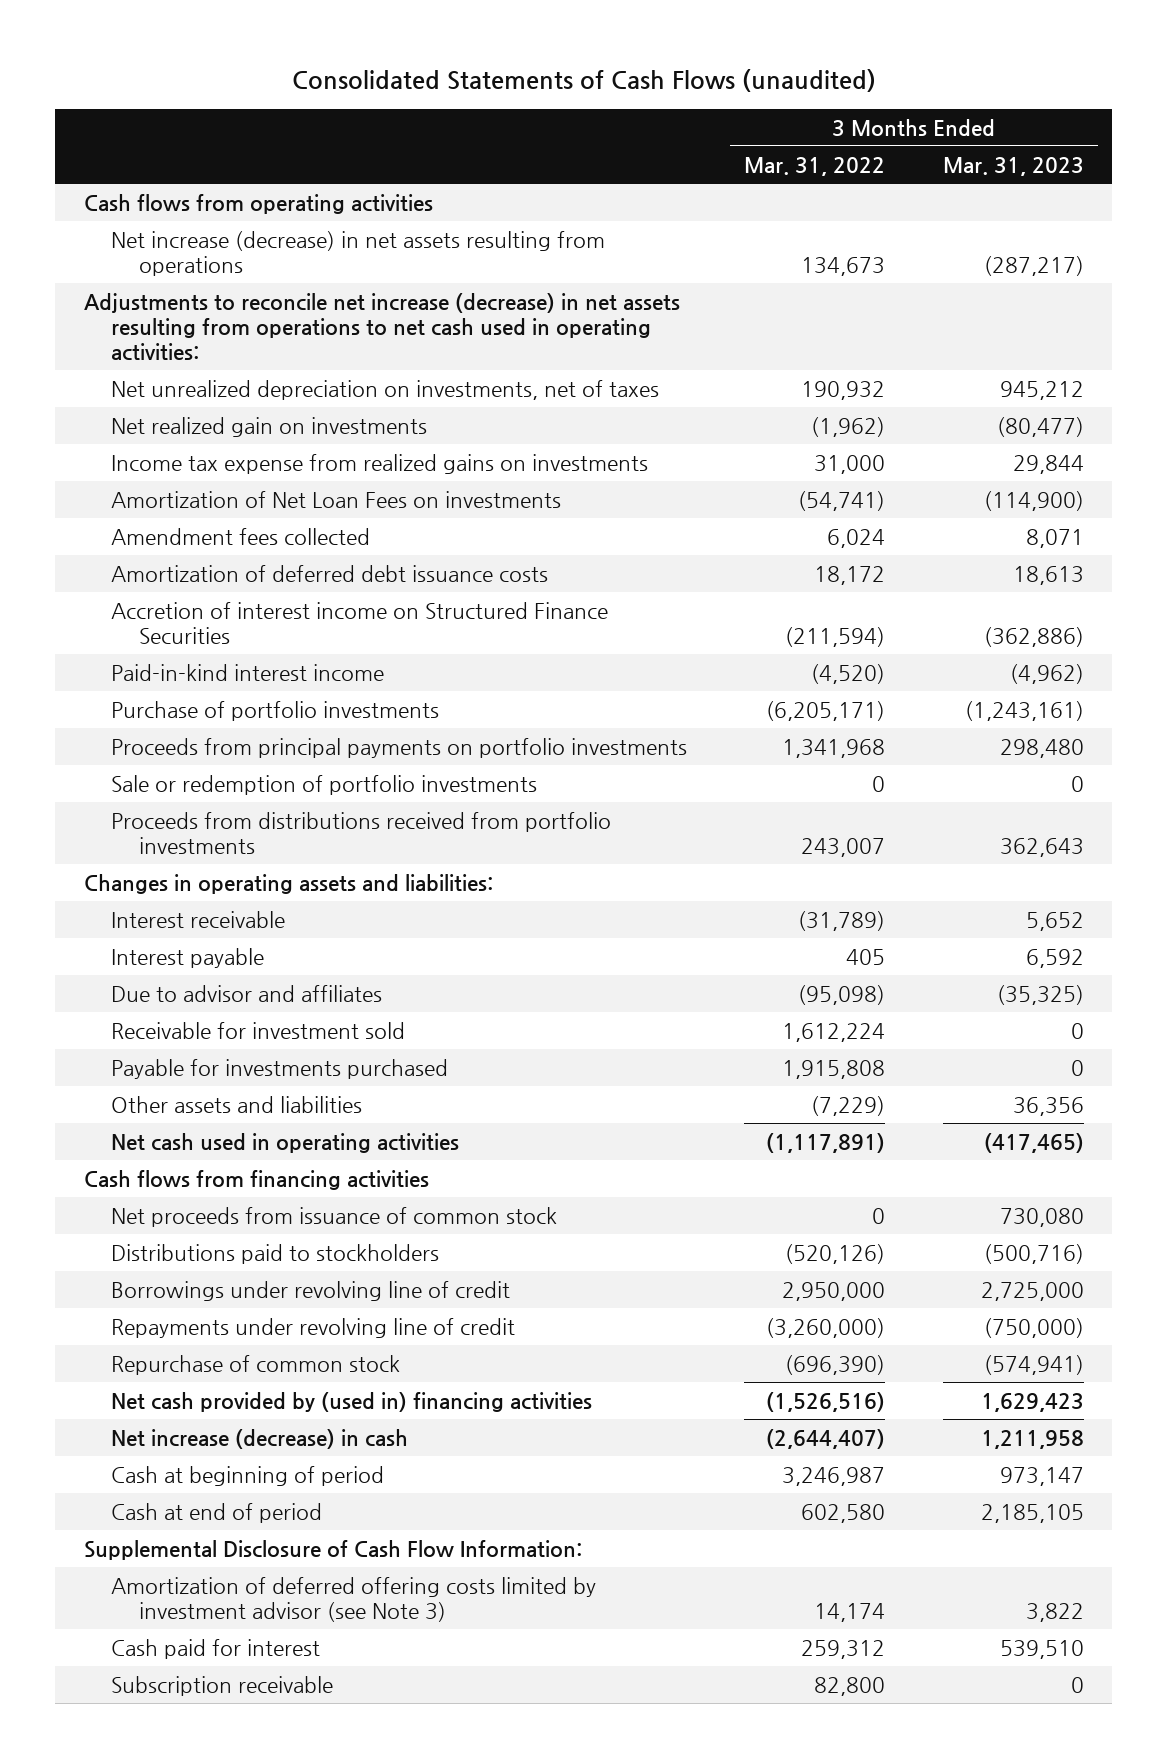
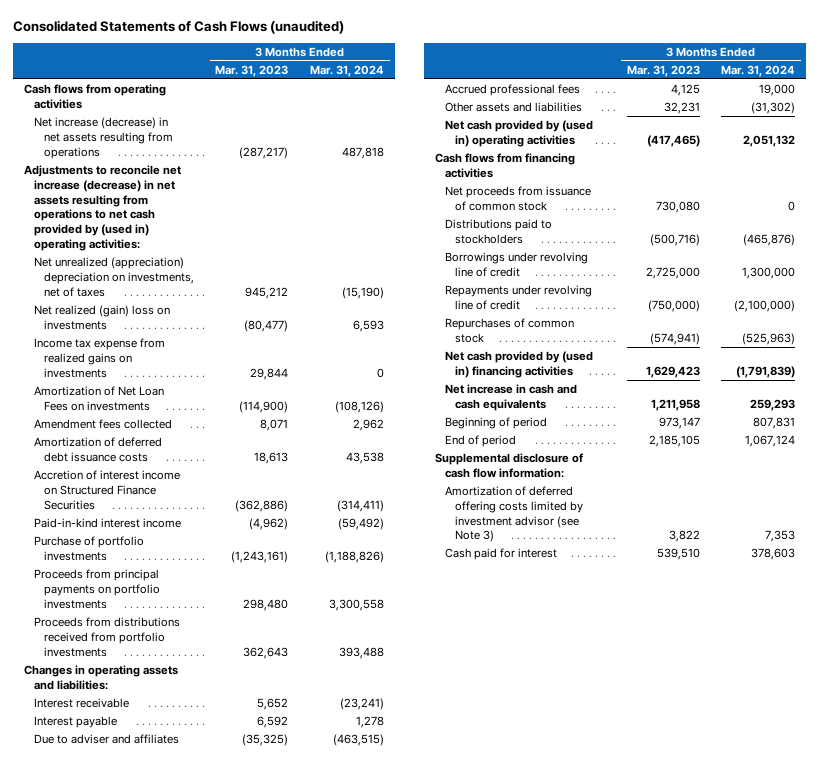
- | 3 Months Ended Mar. 31, 2022 | 3 Months Ended Mar. 31, 2023
+ | 3 Months Ended Mar. 31, 2023 | 3 Months Ended Mar. 31, 2024
- Adjustments to reconcile net increase (decrease) in net assets resulting from operations to net cash used in operating activities:
- Net unrealized depreciation on investments, net of taxes | 190,932 | 945,212
- Net realized gain on investments | (1,962) | (80,477)
+ Adjustments to reconcile net increase (decrease) in net assets resulting from operations to net cash provided by (used in) operating activities:
+ Net unrealized (appreciation) depreciation on investments, net of taxes | 945,212 | (15,190)
+ Net realized (gain) loss on investments | (80,477) | 6,593
- Sale or redemption of portfolio investments | 0 | 0
- Due to advisor and affiliates | (95,098) | (35,325)
- Receivable for investment sold | 1,612,224 | 0
- Payable for investments purchased | 1,915,808 | 0
- Other assets and liabilities | (7,229) | 36,356
- Net cash used in operating activities | (1,117,891) | (417,465)
+ Due to adviser and affiliates | (35,325) | (463,515)
+ Accrued professional fees | 4,125 | 19,000
+ Other assets and liabilities | 32,231 | (31,302)
+ Net cash provided by (used in) operating activities | (417,465) | 2,051,132
- Repurchase of common stock | (696,390) | (574,941)
+ Repurchases of common stock | (574,941) | (525,963)
- Net increase (decrease) in cash | (2,644,407) | 1,211,958
- Cash at beginning of period | 3,246,987 | 973,147
- Cash at end of period | 602,580 | 2,185,105
- Supplemental Disclosure of Cash Flow Information:
+ Net increase in cash and cash equivalents | 1,211,958 | 259,293
+ Beginning of period | 973,147 | 807,831
+ End of period | 2,185,105 | 1,067,124
+ Supplemental disclosure of cash flow information:
- Subscription receivable | 82,800 | 0

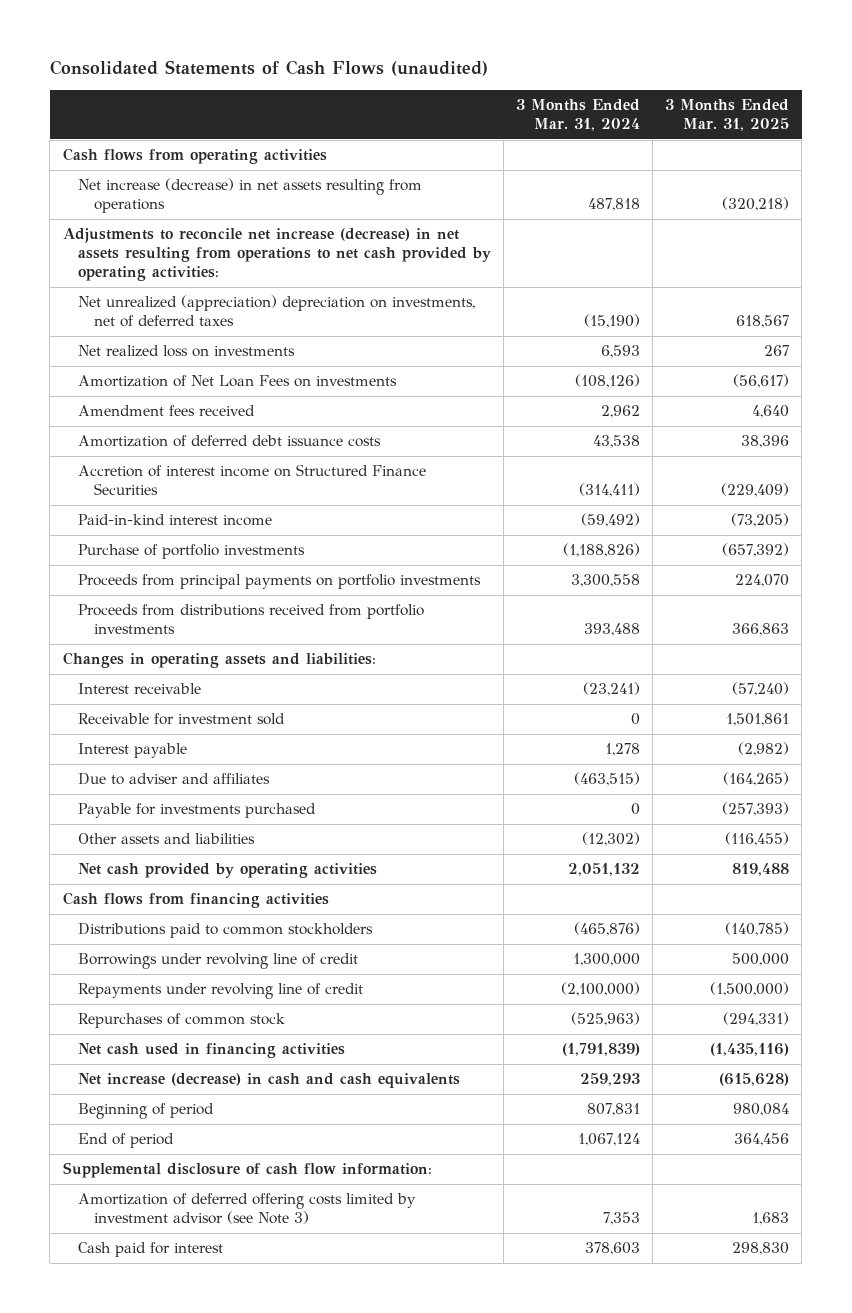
- | 3 Months Ended Mar. 31, 2023 | 3 Months Ended Mar. 31, 2024
+ | 3 Months Ended Mar. 31, 2024 | 3 Months Ended Mar. 31, 2025
- Adjustments to reconcile net increase (decrease) in net assets resulting from operations to net cash provided by (used in) operating activities:
- Net unrealized (appreciation) depreciation on investments, net of taxes | 945,212 | (15,190)
- Net realized (gain) loss on investments | (80,477) | 6,593
- Income tax expense from realized gains on investments | 29,844 | 0
+ Adjustments to reconcile net increase (decrease) in net assets resulting from operations to net cash provided by operating activities:
+ Net unrealized (appreciation) depreciation on investments, net of deferred taxes | (15,190) | 618,567
+ Net realized loss on investments | 6,593 | 267
- Amendment fees collected | 8,071 | 2,962
+ Amendment fees received | 2,962 | 4,640
+ Receivable for investment sold | 0 | 1,501,861
- Accrued professional fees | 4,125 | 19,000
- Other assets and liabilities | 32,231 | (31,302)
- Net cash provided by (used in) operating activities | (417,465) | 2,051,132
+ Payable for investments purchased | 0 | (257,393)
+ Other assets and liabilities | (12,302) | (116,455)
+ Net cash provided by operating activities | 2,051,132 | 819,488
- Net proceeds from issuance of common stock | 730,080 | 0
- Distributions paid to stockholders | (500,716) | (465,876)
+ Distributions paid to common stockholders | (465,876) | (140,785)
- Net cash provided by (used in) financing activities | 1,629,423 | (1,791,839)
- Net increase in cash and cash equivalents | 1,211,958 | 259,293
+ Net cash used in financing activities | (1,791,839) | (1,435,116)
+ Net increase (decrease) in cash and cash equivalents | 259,293 | (615,628)

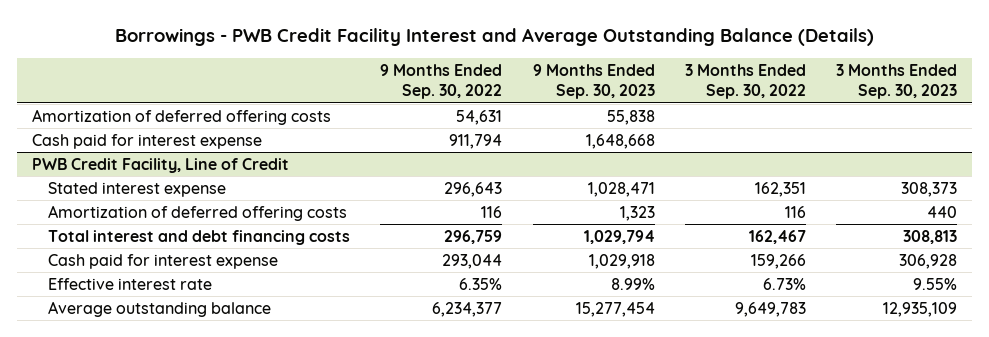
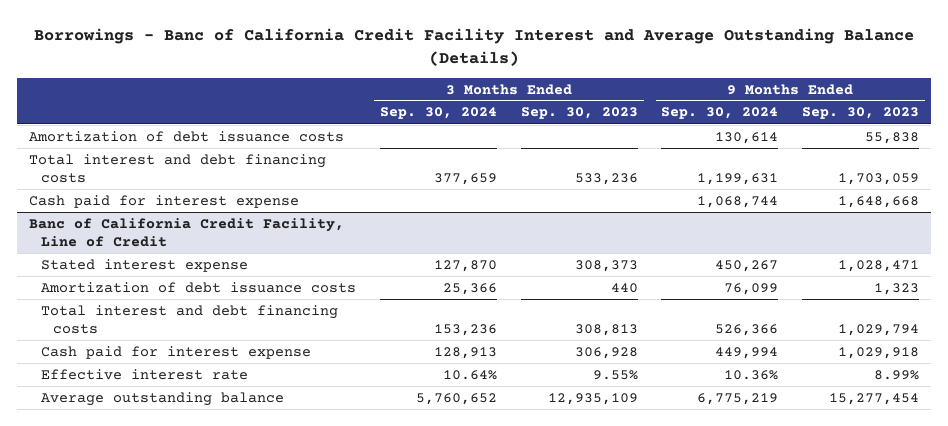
- Borrowings - PWB Credit Facility Interest and Average Outstanding Balance (Details)
+ Borrowings - Banc of California Credit Facility Interest and Average Outstanding Balance (Details)
- | 9 Months Ended Sep. 30, 2022 | 9 Months Ended Sep. 30, 2023 | 3 Months Ended Sep. 30, 2022 | 3 Months Ended Sep. 30, 2023
+ | 3 Months Ended Sep. 30, 2024 | 3 Months Ended Sep. 30, 2023 | 9 Months Ended Sep. 30, 2024 | 9 Months Ended Sep. 30, 2023
- Amortization of deferred offering costs | 54,631 | 55,838 | |
+ Amortization of debt issuance costs | | | 130,614 | 55,838
+ Total interest and debt financing costs | 377,659 | 533,236 | 1,199,631 | 1,703,059
- PWB Credit Facility, Line of Credit
+ Banc of California Credit Facility, Line of Credit
- Amortization of deferred offering costs | 116 | 1,323 | 116 | 440
+ Amortization of debt issuance costs | 25,366 | 440 | 76,099 | 1,323

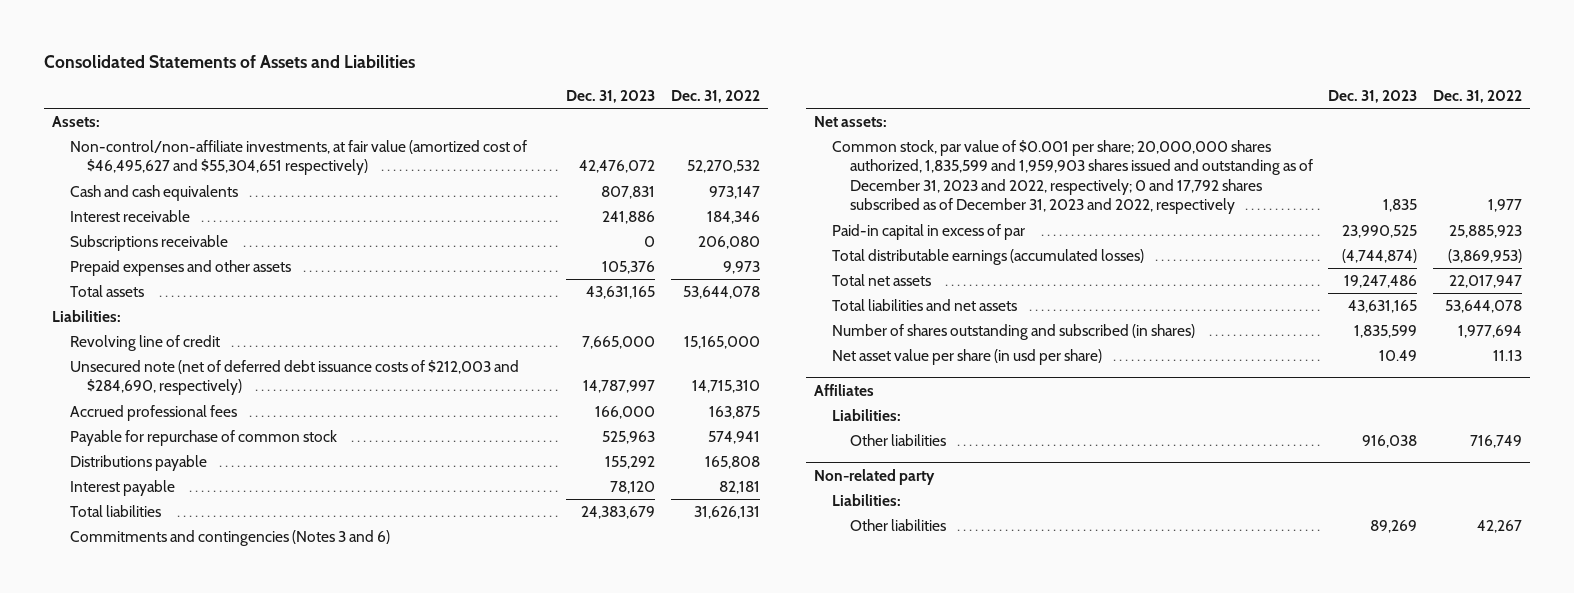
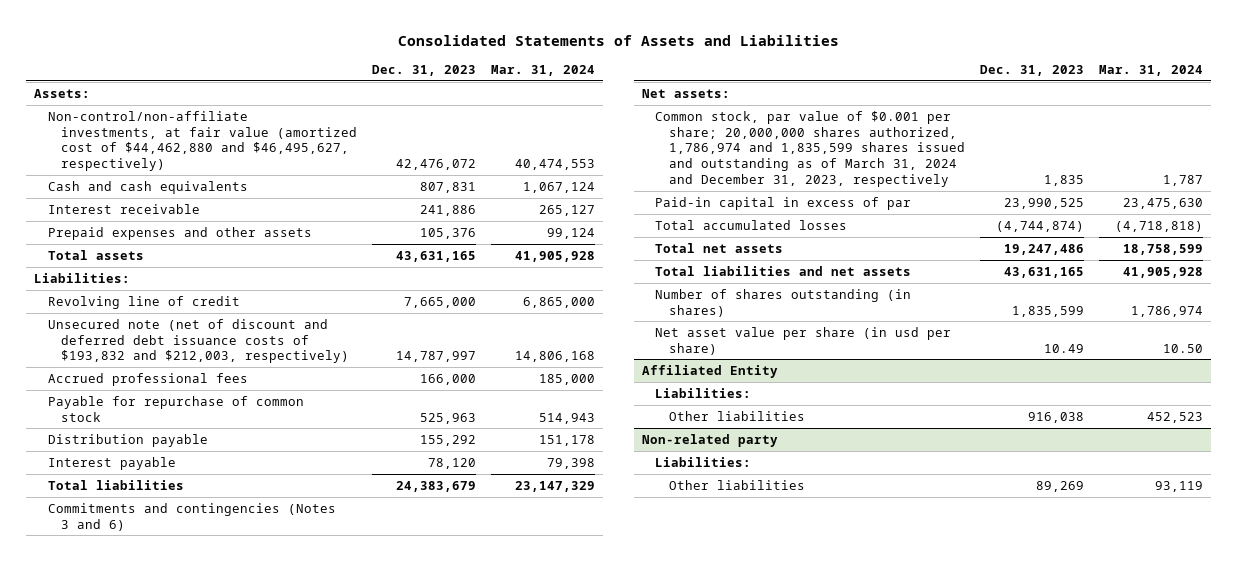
- | Dec. 31, 2023 | Dec. 31, 2022
+ | Dec. 31, 2023 | Mar. 31, 2024
- Non-control/non-affiliate investments, at fair value (amortized cost of $46,495,627 and $55,304,651 respectively) | 42,476,072 | 52,270,532
+ Non-control/non-affiliate investments, at fair value (amortized cost of $44,462,880 and $46,495,627, respectively) | 42,476,072 | 40,474,553
- Subscriptions receivable | 0 | 206,080
- Unsecured note (net of deferred debt issuance costs of $212,003 and $284,690, respectively) | 14,787,997 | 14,715,310
+ Unsecured note (net of discount and deferred debt issuance costs of $193,832 and $212,003, respectively) | 14,787,997 | 14,806,168
- Distributions payable | 155,292 | 165,808
+ Distribution payable | 155,292 | 151,178
- Common stock, par value of $0.001 per share; 20,000,000 shares authorized, 1,835,599 and 1,959,903 shares issued and outstanding as of December 31, 2023 and 2022, respectively; 0 and 17,792 shares subscribed as of December 31, 2023 and 2022, respectively | 1,835 | 1,977
+ Common stock, par value of $0.001 per share; 20,000,000 shares authorized, 1,786,974 and 1,835,599 shares issued and outstanding as of March 31, 2024 and December 31, 2023, respectively | 1,835 | 1,787
- Total distributable earnings (accumulated losses) | (4,744,874) | (3,869,953)
+ Total accumulated losses | (4,744,874) | (4,718,818)
- Number of shares outstanding and subscribed (in shares) | 1,835,599 | 1,977,694
+ Number of shares outstanding (in shares) | 1,835,599 | 1,786,974
- Affiliates
+ Affiliated Entity

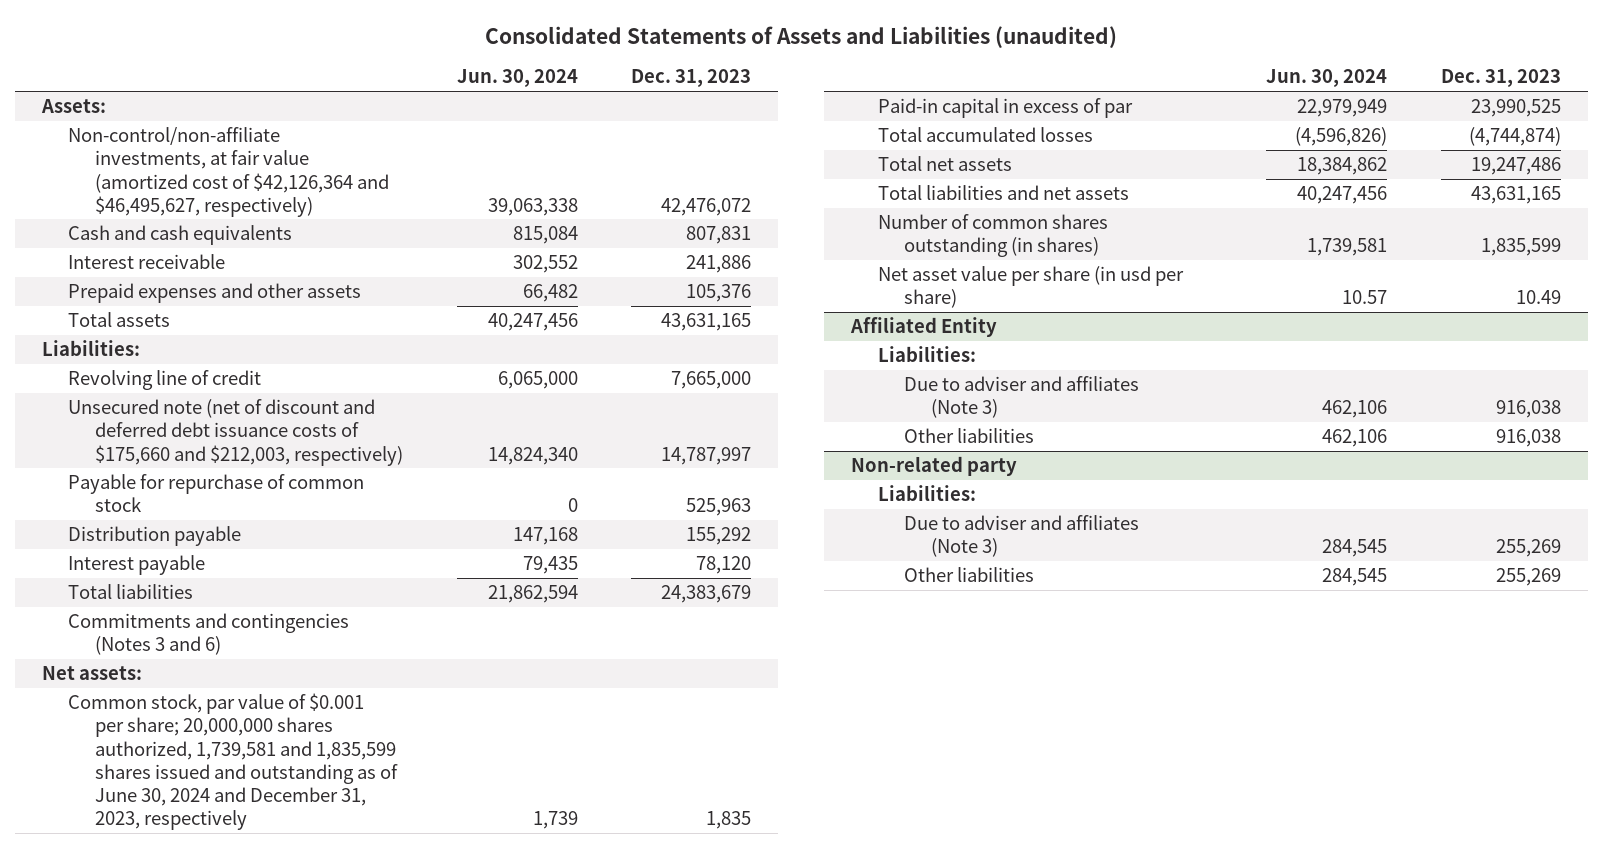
- Consolidated Statements of Assets and Liabilities
+ Consolidated Statements of Assets and Liabilities (unaudited)
- | Dec. 31, 2023 | Mar. 31, 2024
+ | Jun. 30, 2024 | Dec. 31, 2023
- Non-control/non-affiliate investments, at fair value (amortized cost of $44,462,880 and $46,495,627, respectively) | 42,476,072 | 40,474,553
+ Non-control/non-affiliate investments, at fair value (amortized cost of $42,126,364 and $46,495,627, respectively) | 39,063,338 | 42,476,072
- Unsecured note (net of discount and deferred debt issuance costs of $193,832 and $212,003, respectively) | 14,787,997 | 14,806,168
- Accrued professional fees | 166,000 | 185,000
+ Unsecured note (net of discount and deferred debt issuance costs of $175,660 and $212,003, respectively) | 14,824,340 | 14,787,997
- Common stock, par value of $0.001 per share; 20,000,000 shares authorized, 1,786,974 and 1,835,599 shares issued and outstanding as of March 31, 2024 and December 31, 2023, respectively | 1,835 | 1,787
+ Common stock, par value of $0.001 per share; 20,000,000 shares authorized, 1,739,581 and 1,835,599 shares issued and outstanding as of June 30, 2024 and December 31, 2023, respectively | 1,739 | 1,835
- Number of shares outstanding (in shares) | 1,835,599 | 1,786,974
+ Number of common shares outstanding (in shares) | 1,739,581 | 1,835,599
@ Affiliated Entity
+ Due to adviser and affiliates (Note 3) | 462,106 | 916,038
@ Non-related party
- Other liabilities | 89,269 | 93,119
+ Due to adviser and affiliates (Note 3) | 284,545 | 255,269
+ Other liabilities | 284,545 | 255,269

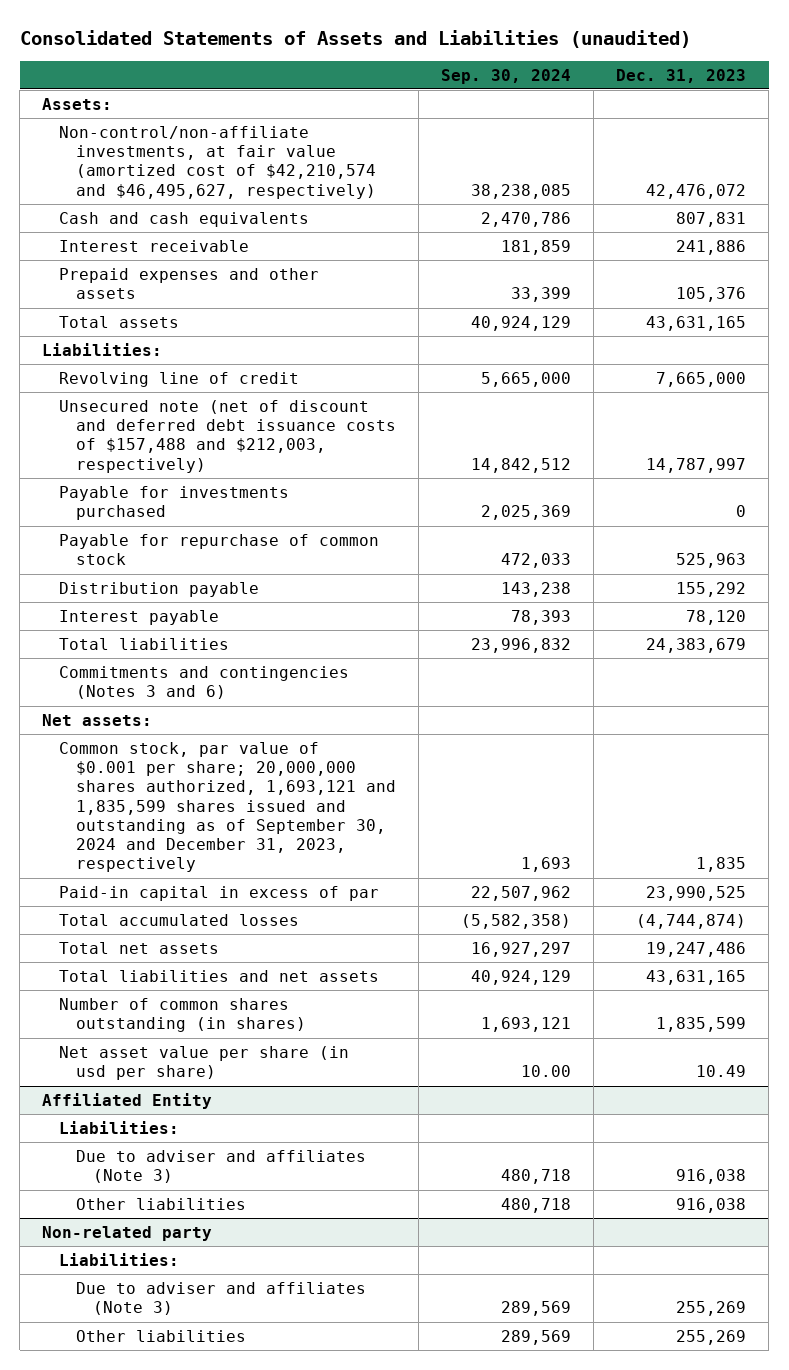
- | Jun. 30, 2024 | Dec. 31, 2023
+ | Sep. 30, 2024 | Dec. 31, 2023
- Non-control/non-affiliate investments, at fair value (amortized cost of $42,126,364 and $46,495,627, respectively) | 39,063,338 | 42,476,072
+ Non-control/non-affiliate investments, at fair value (amortized cost of $42,210,574 and $46,495,627, respectively) | 38,238,085 | 42,476,072
- Unsecured note (net of discount and deferred debt issuance costs of $175,660 and $212,003, respectively) | 14,824,340 | 14,787,997
+ Unsecured note (net of discount and deferred debt issuance costs of $157,488 and $212,003, respectively) | 14,842,512 | 14,787,997
+ Payable for investments purchased | 2,025,369 | 0
- Common stock, par value of $0.001 per share; 20,000,000 shares authorized, 1,739,581 and 1,835,599 shares issued and outstanding as of June 30, 2024 and December 31, 2023, respectively | 1,739 | 1,835
+ Common stock, par value of $0.001 per share; 20,000,000 shares authorized, 1,693,121 and 1,835,599 shares issued and outstanding as of September 30, 2024 and December 31, 2023, respectively | 1,693 | 1,835

